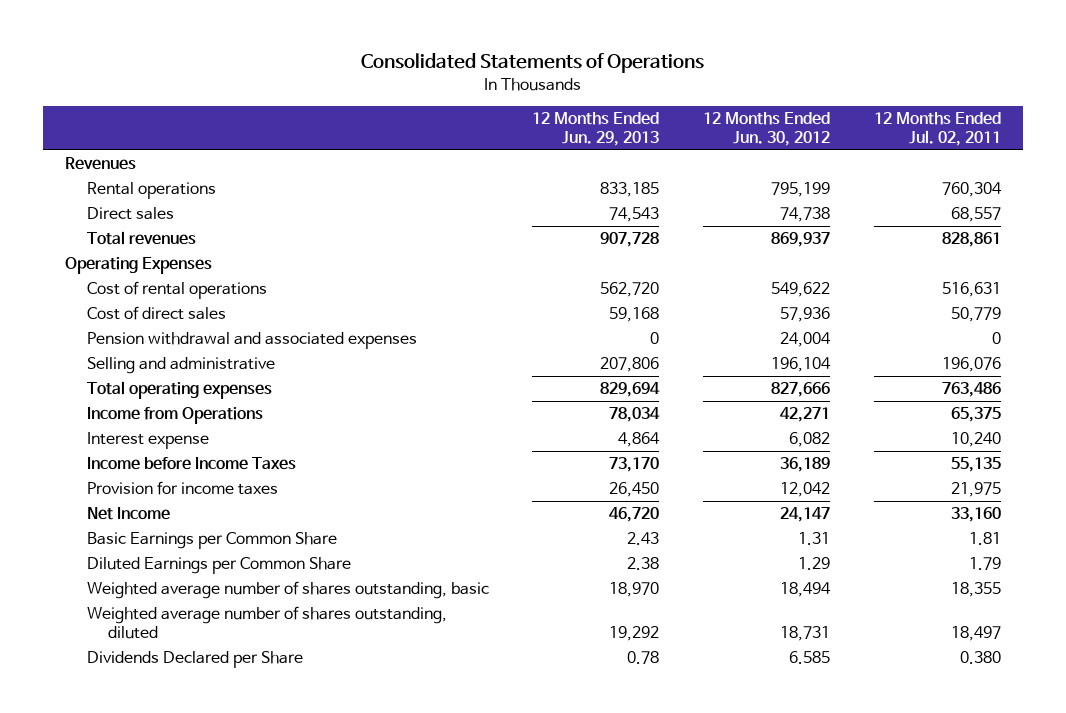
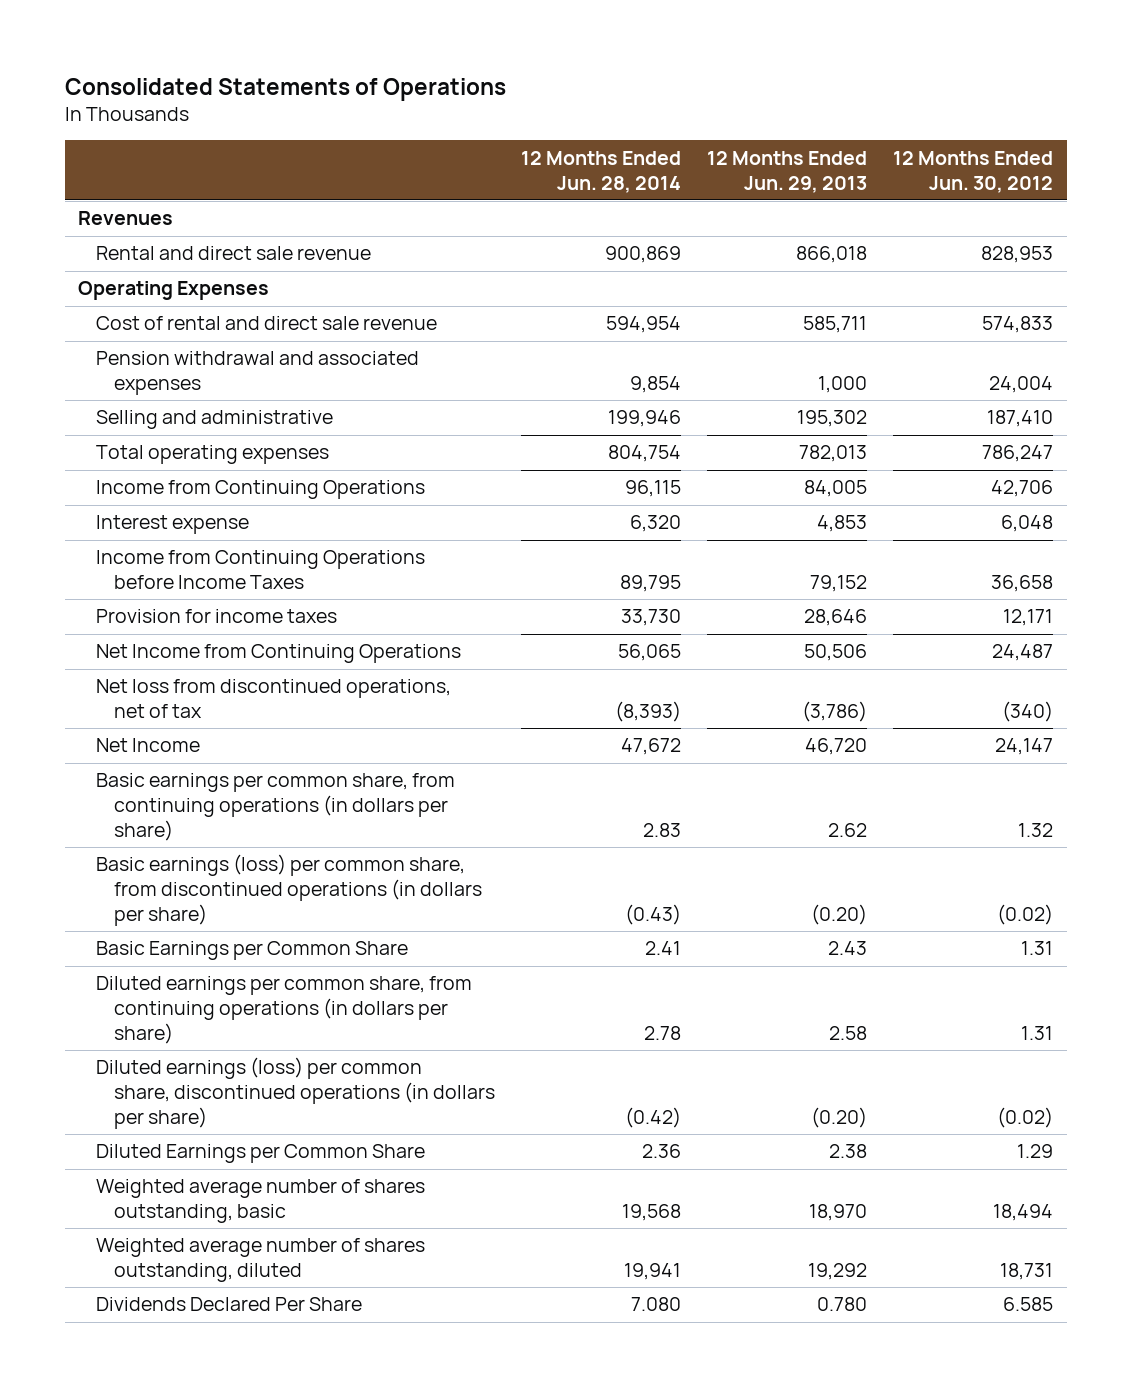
- | 12 Months Ended Jun. 29, 2013 | 12 Months Ended Jun. 30, 2012 | 12 Months Ended Jul. 02, 2011
+ | 12 Months Ended Jun. 28, 2014 | 12 Months Ended Jun. 29, 2013 | 12 Months Ended Jun. 30, 2012
- Rental operations | 833,185 | 795,199 | 760,304
- Direct sales | 74,543 | 74,738 | 68,557
- Total revenues | 907,728 | 869,937 | 828,861
+ Rental and direct sale revenue | 900,869 | 866,018 | 828,953
- Cost of rental operations | 562,720 | 549,622 | 516,631
- Cost of direct sales | 59,168 | 57,936 | 50,779
- Pension withdrawal and associated expenses | 0 | 24,004 | 0
- Selling and administrative | 207,806 | 196,104 | 196,076
- Total operating expenses | 829,694 | 827,666 | 763,486
- Income from Operations | 78,034 | 42,271 | 65,375
- Interest expense | 4,864 | 6,082 | 10,240
- Income before Income Taxes | 73,170 | 36,189 | 55,135
- Provision for income taxes | 26,450 | 12,042 | 21,975
+ Cost of rental and direct sale revenue | 594,954 | 585,711 | 574,833
+ Pension withdrawal and associated expenses | 9,854 | 1,000 | 24,004
+ Selling and administrative | 199,946 | 195,302 | 187,410
+ Total operating expenses | 804,754 | 782,013 | 786,247
+ Income from Continuing Operations | 96,115 | 84,005 | 42,706
+ Interest expense | 6,320 | 4,853 | 6,048
+ Income from Continuing Operations before Income Taxes | 89,795 | 79,152 | 36,658
+ Provision for income taxes | 33,730 | 28,646 | 12,171
+ Net Income from Continuing Operations | 56,065 | 50,506 | 24,487
+ Net loss from discontinued operations, net of tax | (8,393) | (3,786) | (340)
+ Basic earnings per common share, from continuing operations (in dollars per share) | 2.83 | 2.62 | 1.32
+ Basic earnings (loss) per common share, from discontinued operations (in dollars per share) | (0.43) | (0.20) | (0.02)
+ Diluted earnings per common share, from continuing operations (in dollars per share) | 2.78 | 2.58 | 1.31
+ Diluted earnings (loss) per common share, discontinued operations (in dollars per share) | (0.42) | (0.20) | (0.02)
- Dividends Declared per Share | 0.78 | 6.585 | 0.380
+ Dividends Declared Per Share | 7.080 | 0.780 | 6.585

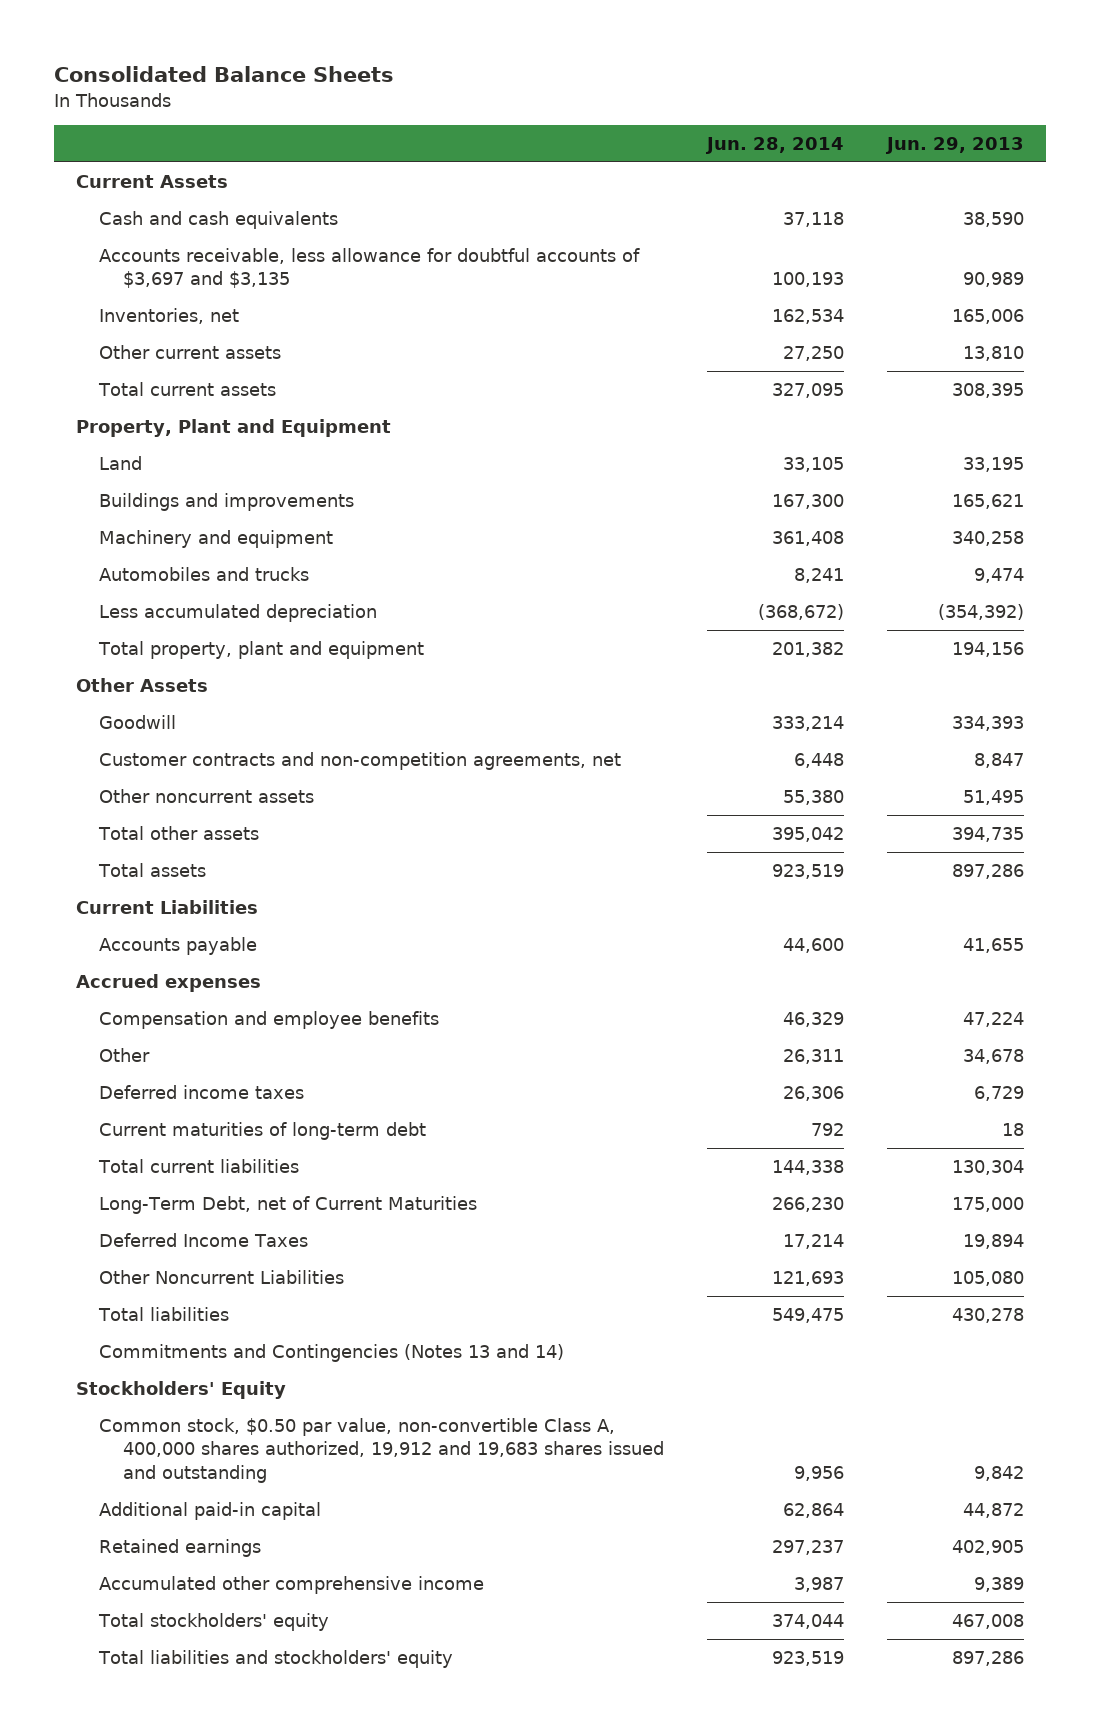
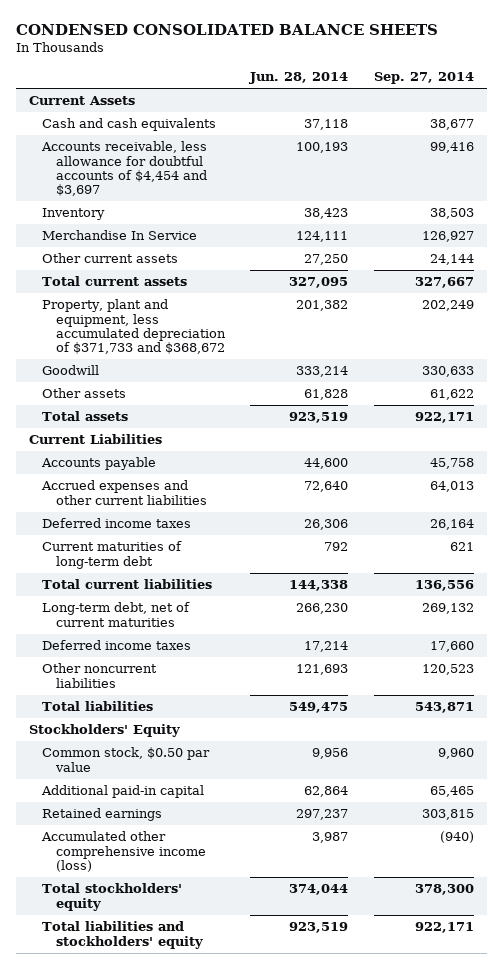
- Consolidated Balance Sheets
+ CONDENSED CONSOLIDATED BALANCE SHEETS
- | Jun. 28, 2014 | Jun. 29, 2013
+ | Jun. 28, 2014 | Sep. 27, 2014
- Accounts receivable, less allowance for doubtful accounts of $3,697 and $3,135 | 100,193 | 90,989
- Inventories, net | 162,534 | 165,006
+ Accounts receivable, less allowance for doubtful accounts of $4,454 and $3,697 | 100,193 | 99,416
+ Inventory | 38,423 | 38,503
+ Merchandise In Service | 124,111 | 126,927
- Property, Plant and Equipment
- Land | 33,105 | 33,195
- Buildings and improvements | 167,300 | 165,621
- Machinery and equipment | 361,408 | 340,258
- Automobiles and trucks | 8,241 | 9,474
- Less accumulated depreciation | (368,672) | (354,392)
- Total property, plant and equipment | 201,382 | 194,156
- Other Assets
+ Property, plant and equipment, less accumulated depreciation of $371,733 and $368,672 | 201,382 | 202,249
- Customer contracts and non-competition agreements, net | 6,448 | 8,847
- Other noncurrent assets | 55,380 | 51,495
- Total other assets | 395,042 | 394,735
+ Other assets | 61,828 | 61,622
- Accrued expenses
- Compensation and employee benefits | 46,329 | 47,224
- Other | 26,311 | 34,678
+ Accrued expenses and other current liabilities | 72,640 | 64,013
- Long-Term Debt, net of Current Maturities | 266,230 | 175,000
- Deferred Income Taxes | 17,214 | 19,894
- Other Noncurrent Liabilities | 121,693 | 105,080
+ Long-term debt, net of current maturities | 266,230 | 269,132
+ Deferred income taxes | 17,214 | 17,660
+ Other noncurrent liabilities | 121,693 | 120,523
- Commitments and Contingencies (Notes 13 and 14)
- Common stock, $0.50 par value, non-convertible Class A, 400,000 shares authorized, 19,912 and 19,683 shares issued and outstanding | 9,956 | 9,842
+ Common stock, $0.50 par value | 9,956 | 9,960
- Accumulated other comprehensive income | 3,987 | 9,389
+ Accumulated other comprehensive income (loss) | 3,987 | (940)

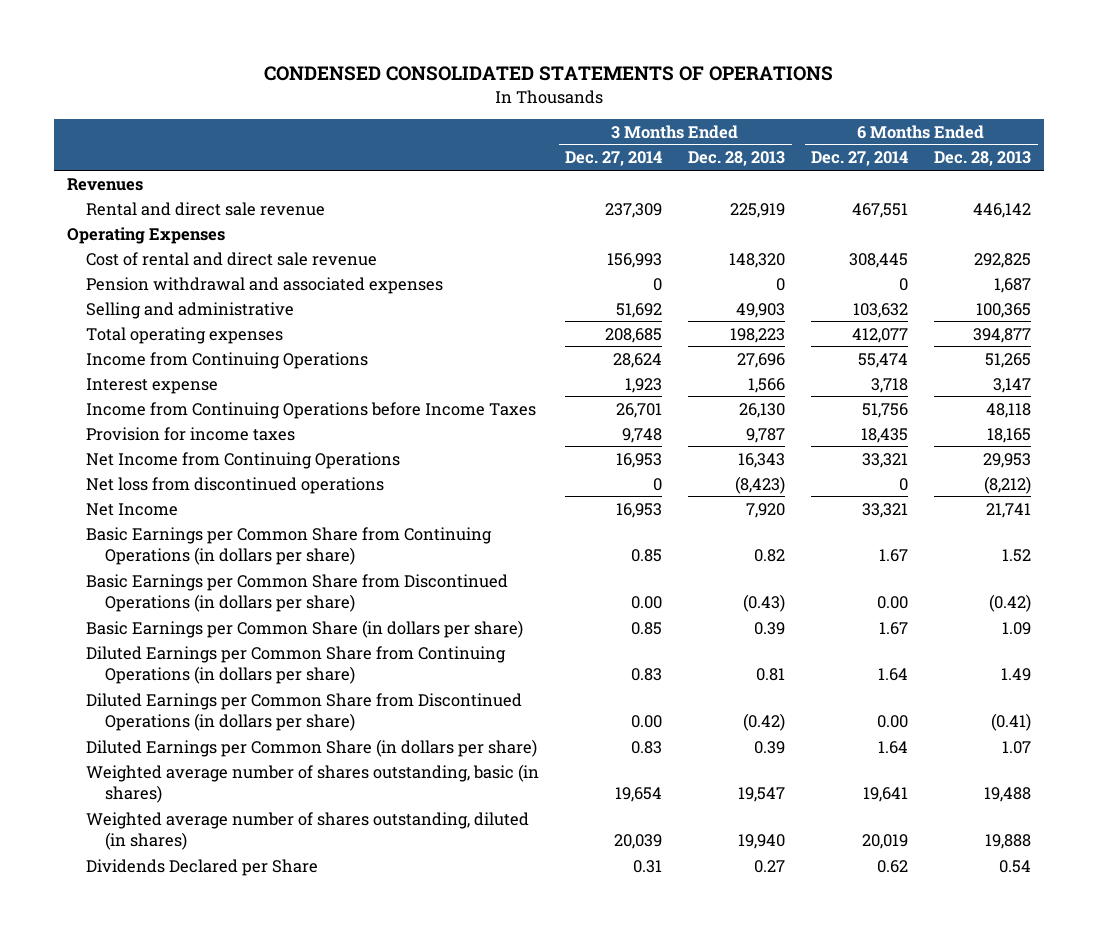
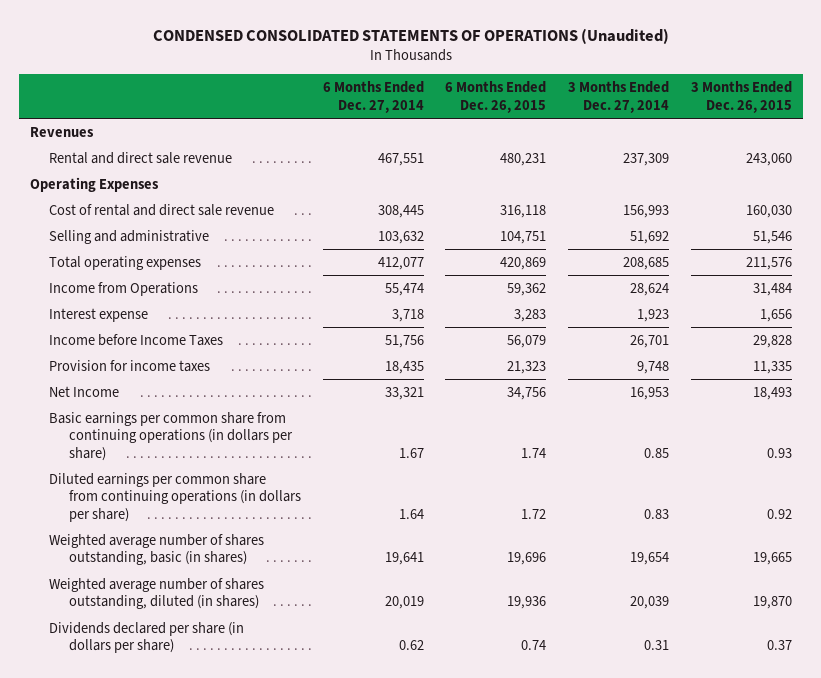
- CONDENSED CONSOLIDATED STATEMENTS OF OPERATIONS
+ CONDENSED CONSOLIDATED STATEMENTS OF OPERATIONS (Unaudited)
- | 3 Months Ended Dec. 27, 2014 | 3 Months Ended Dec. 28, 2013 | 6 Months Ended Dec. 27, 2014 | 6 Months Ended Dec. 28, 2013
+ | 6 Months Ended Dec. 27, 2014 | 6 Months Ended Dec. 26, 2015 | 3 Months Ended Dec. 27, 2014 | 3 Months Ended Dec. 26, 2015
- Pension withdrawal and associated expenses | 0 | 0 | 0 | 1,687
- Income from Continuing Operations | 28,624 | 27,696 | 55,474 | 51,265
+ Income from Operations | 55,474 | 59,362 | 28,624 | 31,484
- Income from Continuing Operations before Income Taxes | 26,701 | 26,130 | 51,756 | 48,118
+ Income before Income Taxes | 51,756 | 56,079 | 26,701 | 29,828
- Net Income from Continuing Operations | 16,953 | 16,343 | 33,321 | 29,953
- Net loss from discontinued operations | 0 | (8,423) | 0 | (8,212)
- Basic Earnings per Common Share from Continuing Operations (in dollars per share) | 0.85 | 0.82 | 1.67 | 1.52
- Basic Earnings per Common Share from Discontinued Operations (in dollars per share) | 0.00 | (0.43) | 0.00 | (0.42)
- Basic Earnings per Common Share (in dollars per share) | 0.85 | 0.39 | 1.67 | 1.09
- Diluted Earnings per Common Share from Continuing Operations (in dollars per share) | 0.83 | 0.81 | 1.64 | 1.49
- Diluted Earnings per Common Share from Discontinued Operations (in dollars per share) | 0.00 | (0.42) | 0.00 | (0.41)
- Diluted Earnings per Common Share (in dollars per share) | 0.83 | 0.39 | 1.64 | 1.07
+ Basic earnings per common share from continuing operations (in dollars per share) | 1.67 | 1.74 | 0.85 | 0.93
+ Diluted earnings per common share from continuing operations (in dollars per share) | 1.64 | 1.72 | 0.83 | 0.92
- Dividends Declared per Share | 0.31 | 0.27 | 0.62 | 0.54
+ Dividends declared per share (in dollars per share) | 0.62 | 0.74 | 0.31 | 0.37

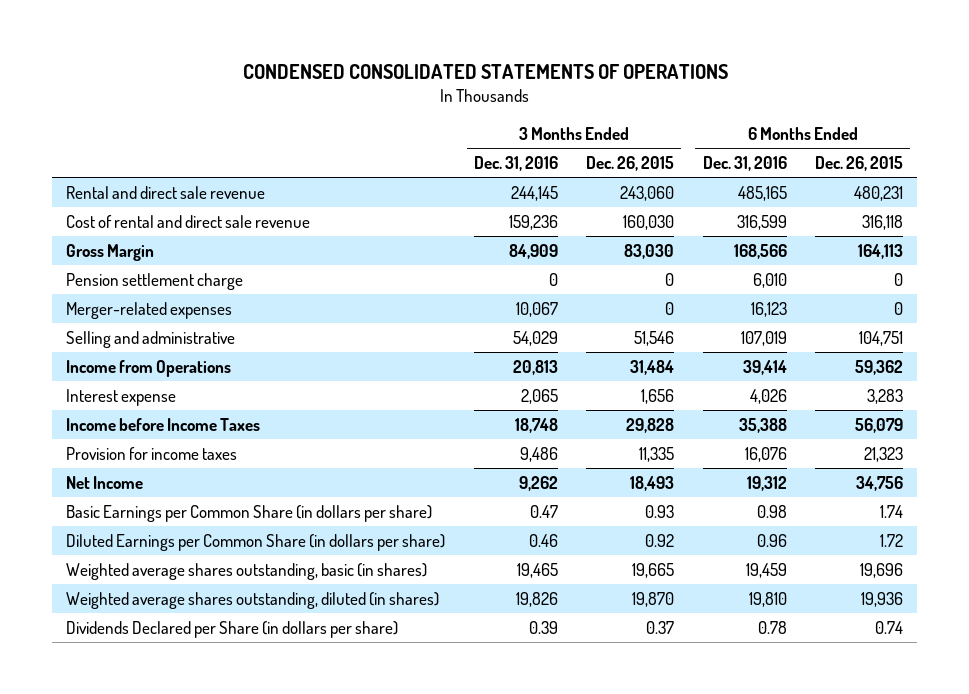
- CONDENSED CONSOLIDATED STATEMENTS OF OPERATIONS (Unaudited)
+ CONDENSED CONSOLIDATED STATEMENTS OF OPERATIONS
- | 6 Months Ended Dec. 27, 2014 | 6 Months Ended Dec. 26, 2015 | 3 Months Ended Dec. 27, 2014 | 3 Months Ended Dec. 26, 2015
+ | 3 Months Ended Dec. 31, 2016 | 3 Months Ended Dec. 26, 2015 | 6 Months Ended Dec. 31, 2016 | 6 Months Ended Dec. 26, 2015
- Revenues
- Operating Expenses
+ Gross Margin | 84,909 | 83,030 | 168,566 | 164,113
+ Pension settlement charge | 0 | 0 | 6,010 | 0
+ Merger-related expenses | 10,067 | 0 | 16,123 | 0
- Total operating expenses | 412,077 | 420,869 | 208,685 | 211,576
- Basic earnings per common share from continuing operations (in dollars per share) | 1.67 | 1.74 | 0.85 | 0.93
- Diluted earnings per common share from continuing operations (in dollars per share) | 1.64 | 1.72 | 0.83 | 0.92
- Weighted average number of shares outstanding, basic (in shares) | 19,641 | 19,696 | 19,654 | 19,665
- Weighted average number of shares outstanding, diluted (in shares) | 20,019 | 19,936 | 20,039 | 19,870
- Dividends declared per share (in dollars per share) | 0.62 | 0.74 | 0.31 | 0.37
+ Basic Earnings per Common Share (in dollars per share) | 0.47 | 0.93 | 0.98 | 1.74
+ Diluted Earnings per Common Share (in dollars per share) | 0.46 | 0.92 | 0.96 | 1.72
+ Weighted average shares outstanding, basic (in shares) | 19,465 | 19,665 | 19,459 | 19,696
+ Weighted average shares outstanding, diluted (in shares) | 19,826 | 19,870 | 19,810 | 19,936
+ Dividends Declared per Share (in dollars per share) | 0.39 | 0.37 | 0.78 | 0.74

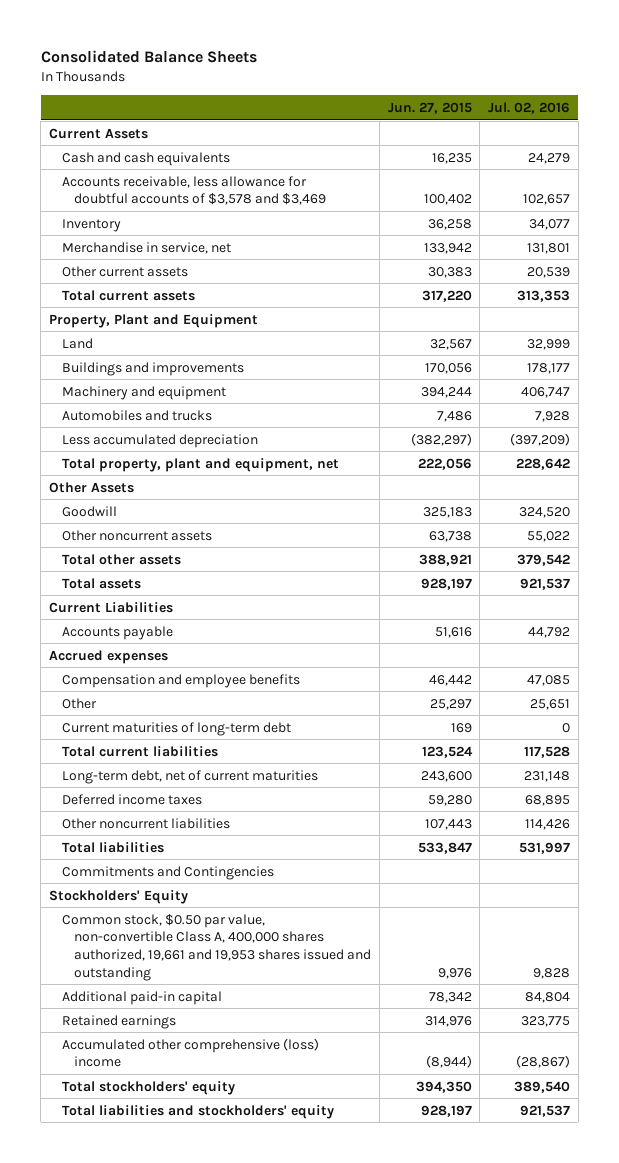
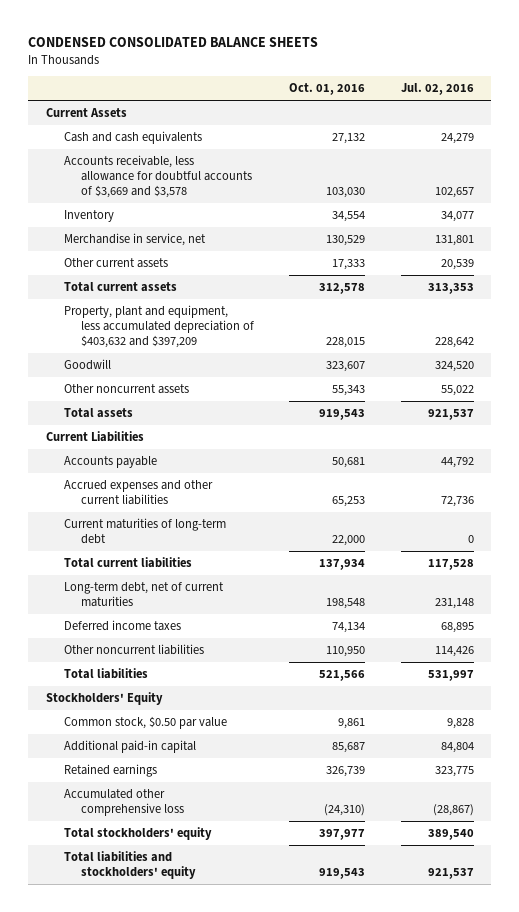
- Consolidated Balance Sheets
+ CONDENSED CONSOLIDATED BALANCE SHEETS
- | Jun. 27, 2015 | Jul. 02, 2016
+ | Oct. 01, 2016 | Jul. 02, 2016
- Accounts receivable, less allowance for doubtful accounts of $3,578 and $3,469 | 100,402 | 102,657
+ Accounts receivable, less allowance for doubtful accounts of $3,669 and $3,578 | 103,030 | 102,657
- Property, Plant and Equipment
- Land | 32,567 | 32,999
- Buildings and improvements | 170,056 | 178,177
- Machinery and equipment | 394,244 | 406,747
- Automobiles and trucks | 7,486 | 7,928
- Less accumulated depreciation | (382,297) | (397,209)
- Total property, plant and equipment, net | 222,056 | 228,642
- Other Assets
+ Property, plant and equipment, less accumulated depreciation of $403,632 and $397,209 | 228,015 | 228,642
- Total other assets | 388,921 | 379,542
- Accrued expenses
- Compensation and employee benefits | 46,442 | 47,085
- Other | 25,297 | 25,651
+ Accrued expenses and other current liabilities | 65,253 | 72,736
- Commitments and Contingencies
- Common stock, $0.50 par value, non-convertible Class A, 400,000 shares authorized, 19,661 and 19,953 shares issued and outstanding | 9,976 | 9,828
+ Common stock, $0.50 par value | 9,861 | 9,828
- Accumulated other comprehensive (loss) income | (8,944) | (28,867)
+ Accumulated other comprehensive loss | (24,310) | (28,867)

